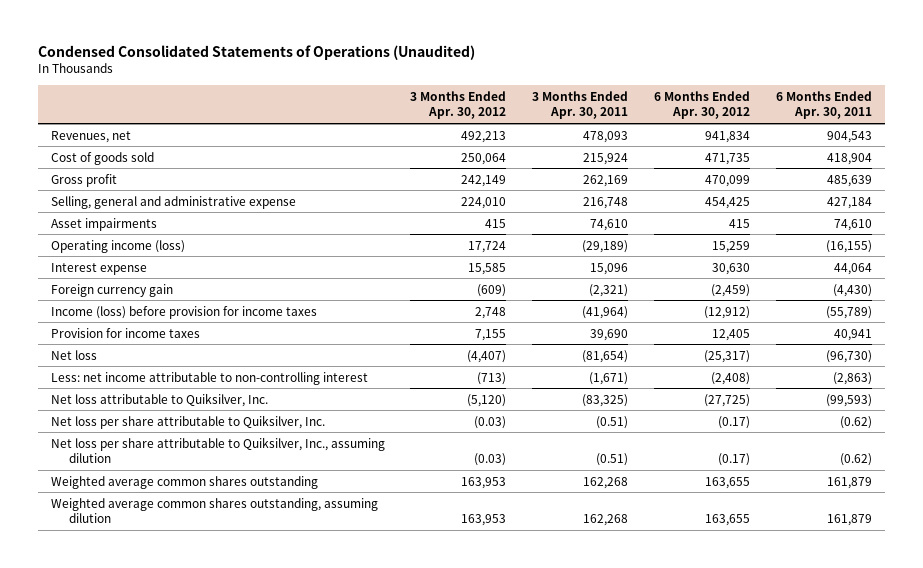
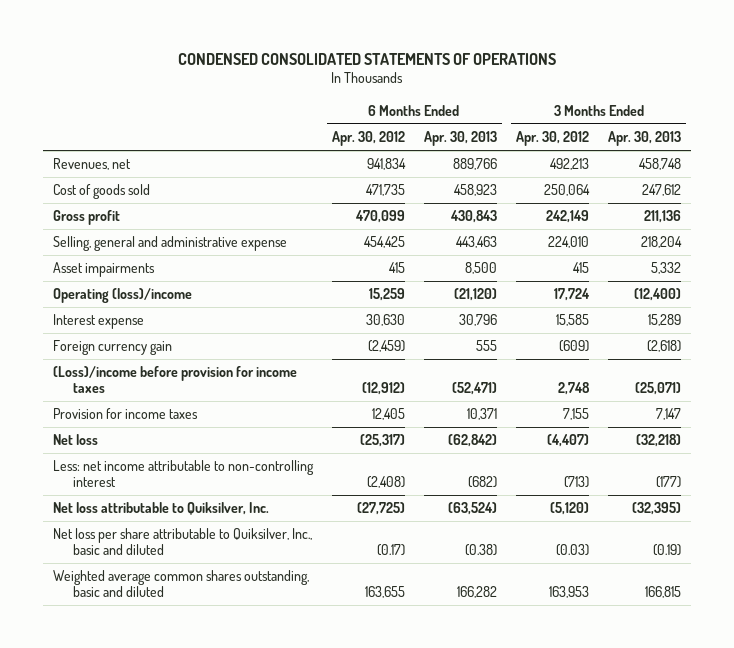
- Condensed Consolidated Statements of Operations (Unaudited)
+ CONDENSED CONSOLIDATED STATEMENTS OF OPERATIONS
- | 3 Months Ended Apr. 30, 2012 | 3 Months Ended Apr. 30, 2011 | 6 Months Ended Apr. 30, 2012 | 6 Months Ended Apr. 30, 2011
+ | 6 Months Ended Apr. 30, 2012 | 6 Months Ended Apr. 30, 2013 | 3 Months Ended Apr. 30, 2012 | 3 Months Ended Apr. 30, 2013
- Operating income (loss) | 17,724 | (29,189) | 15,259 | (16,155)
+ Operating (loss)/income | 15,259 | (21,120) | 17,724 | (12,400)
- Income (loss) before provision for income taxes | 2,748 | (41,964) | (12,912) | (55,789)
+ (Loss)/income before provision for income taxes | (12,912) | (52,471) | 2,748 | (25,071)
- Net loss per share attributable to Quiksilver, Inc. | (0.03) | (0.51) | (0.17) | (0.62)
- Net loss per share attributable to Quiksilver, Inc., assuming dilution | (0.03) | (0.51) | (0.17) | (0.62)
- Weighted average common shares outstanding | 163,953 | 162,268 | 163,655 | 161,879
- Weighted average common shares outstanding, assuming dilution | 163,953 | 162,268 | 163,655 | 161,879
+ Net loss per share attributable to Quiksilver, Inc., basic and diluted | (0.17) | (0.38) | (0.03) | (0.19)
+ Weighted average common shares outstanding, basic and diluted | 163,655 | 166,282 | 163,953 | 166,815

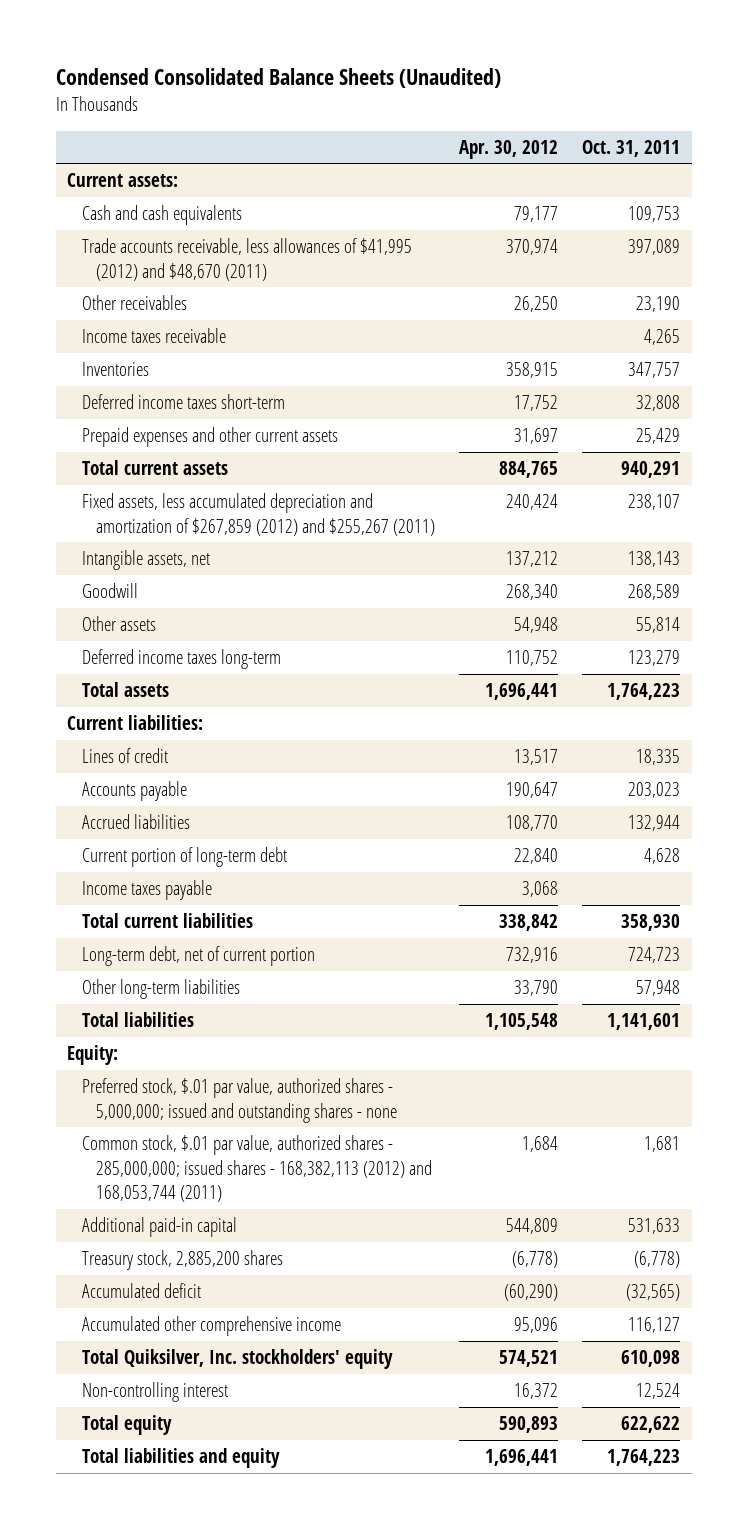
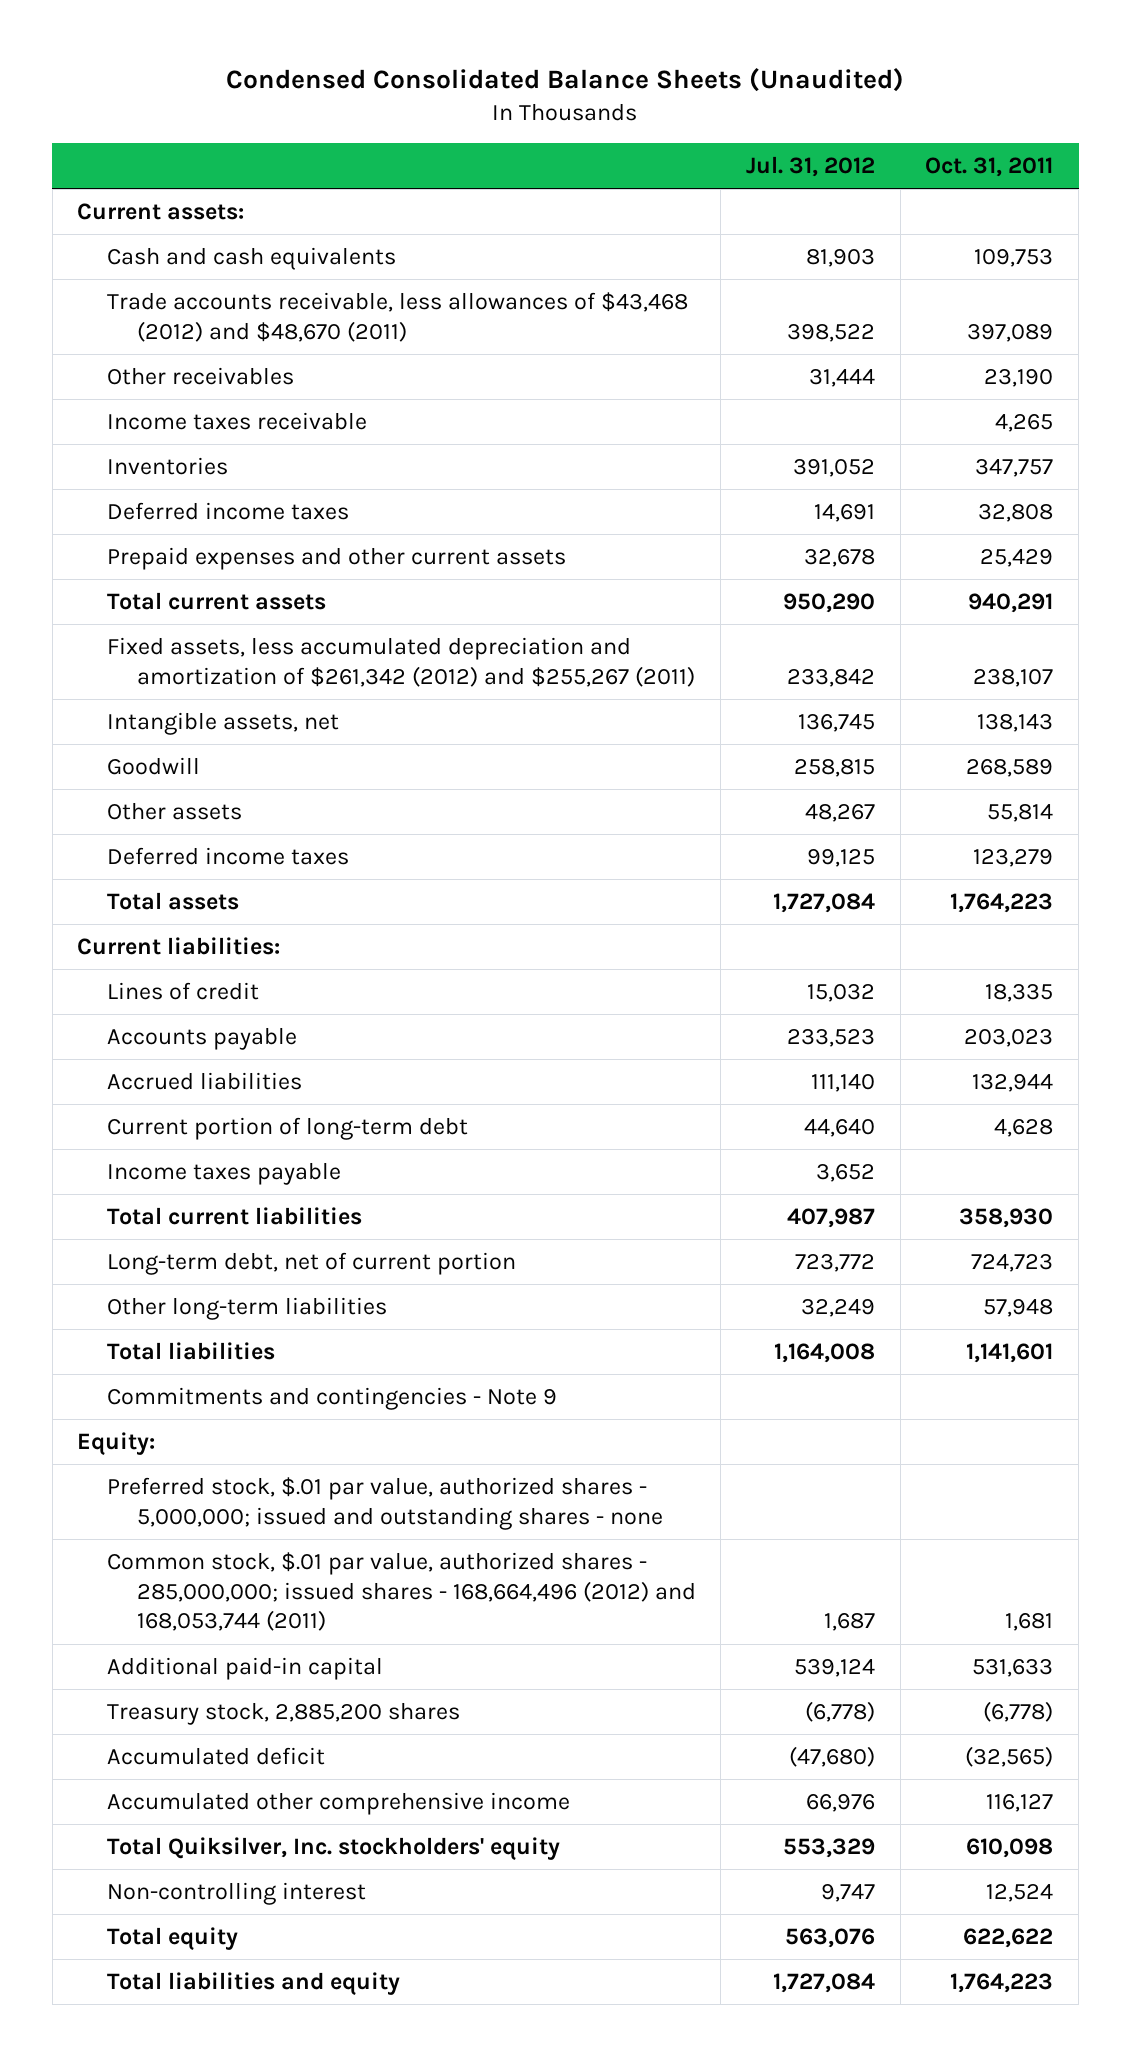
- | Apr. 30, 2012 | Oct. 31, 2011
+ | Jul. 31, 2012 | Oct. 31, 2011
- Trade accounts receivable, less allowances of $41,995 (2012) and $48,670 (2011) | 370,974 | 397,089
+ Trade accounts receivable, less allowances of $43,468 (2012) and $48,670 (2011) | 398,522 | 397,089
- Deferred income taxes short-term | 17,752 | 32,808
+ Deferred income taxes | 14,691 | 32,808
- Fixed assets, less accumulated depreciation and amortization of $267,859 (2012) and $255,267 (2011) | 240,424 | 238,107
+ Fixed assets, less accumulated depreciation and amortization of $261,342 (2012) and $255,267 (2011) | 233,842 | 238,107
- Deferred income taxes long-term | 110,752 | 123,279
+ Deferred income taxes | 99,125 | 123,279
+ Commitments and contingencies - Note 9
- Common stock, $.01 par value, authorized shares - 285,000,000; issued shares - 168,382,113 (2012) and 168,053,744 (2011) | 1,684 | 1,681
+ Common stock, $.01 par value, authorized shares - 285,000,000; issued shares - 168,664,496 (2012) and 168,053,744 (2011) | 1,687 | 1,681

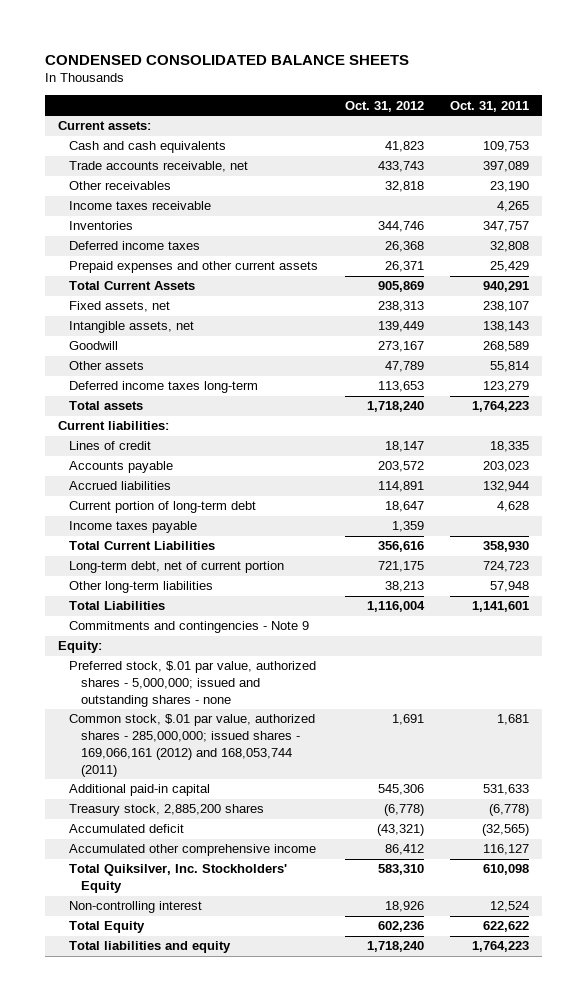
- Condensed Consolidated Balance Sheets (Unaudited)
+ CONDENSED CONSOLIDATED BALANCE SHEETS
- | Jul. 31, 2012 | Oct. 31, 2011
+ | Oct. 31, 2012 | Oct. 31, 2011
- Trade accounts receivable, less allowances of $43,468 (2012) and $48,670 (2011) | 398,522 | 397,089
+ Trade accounts receivable, net | 433,743 | 397,089
- Total current assets | 950,290 | 940,291
- Fixed assets, less accumulated depreciation and amortization of $261,342 (2012) and $255,267 (2011) | 233,842 | 238,107
+ Total Current Assets | 905,869 | 940,291
+ Fixed assets, net | 238,313 | 238,107
- Deferred income taxes | 99,125 | 123,279
+ Deferred income taxes long-term | 113,653 | 123,279
- Total current liabilities | 407,987 | 358,930
+ Total Current Liabilities | 356,616 | 358,930
- Total liabilities | 1,164,008 | 1,141,601
+ Total Liabilities | 1,116,004 | 1,141,601
- Common stock, $.01 par value, authorized shares - 285,000,000; issued shares - 168,664,496 (2012) and 168,053,744 (2011) | 1,687 | 1,681
+ Common stock, $.01 par value, authorized shares - 285,000,000; issued shares - 169,066,161 (2012) and 168,053,744 (2011) | 1,691 | 1,681
- Total Quiksilver, Inc. stockholders' equity | 553,329 | 610,098
+ Total Quiksilver, Inc. Stockholders' Equity | 583,310 | 610,098
- Total equity | 563,076 | 622,622
+ Total Equity | 602,236 | 622,622

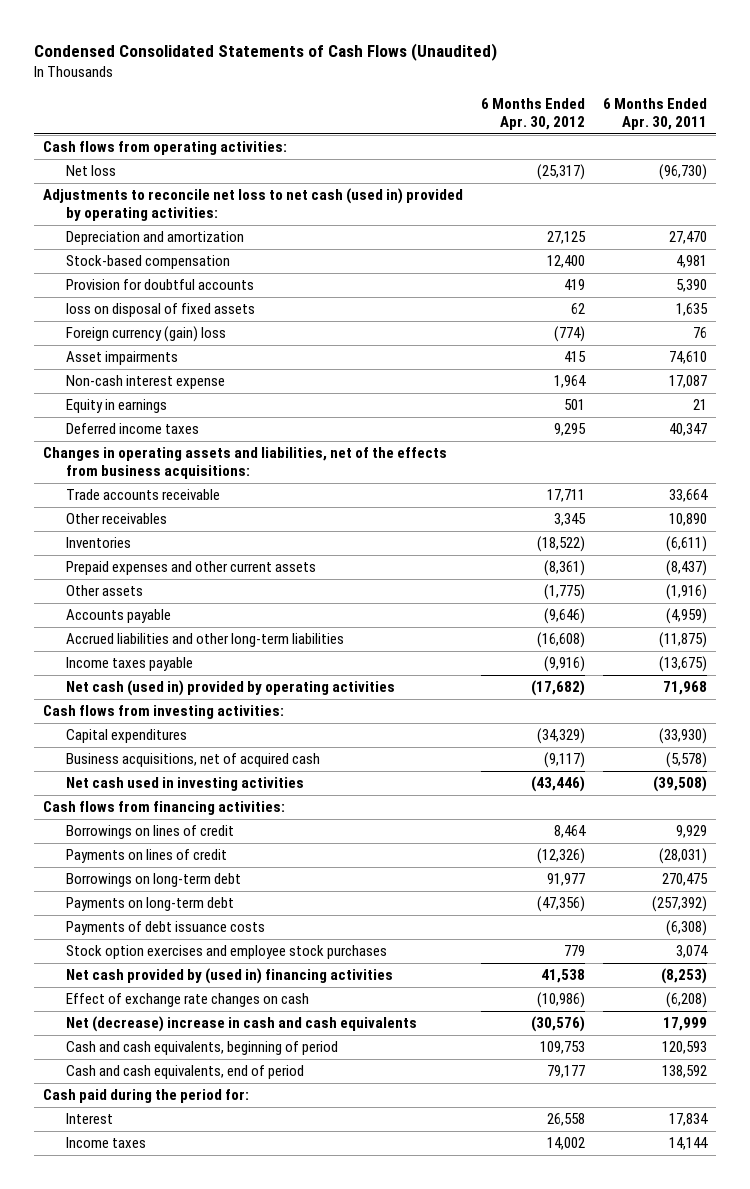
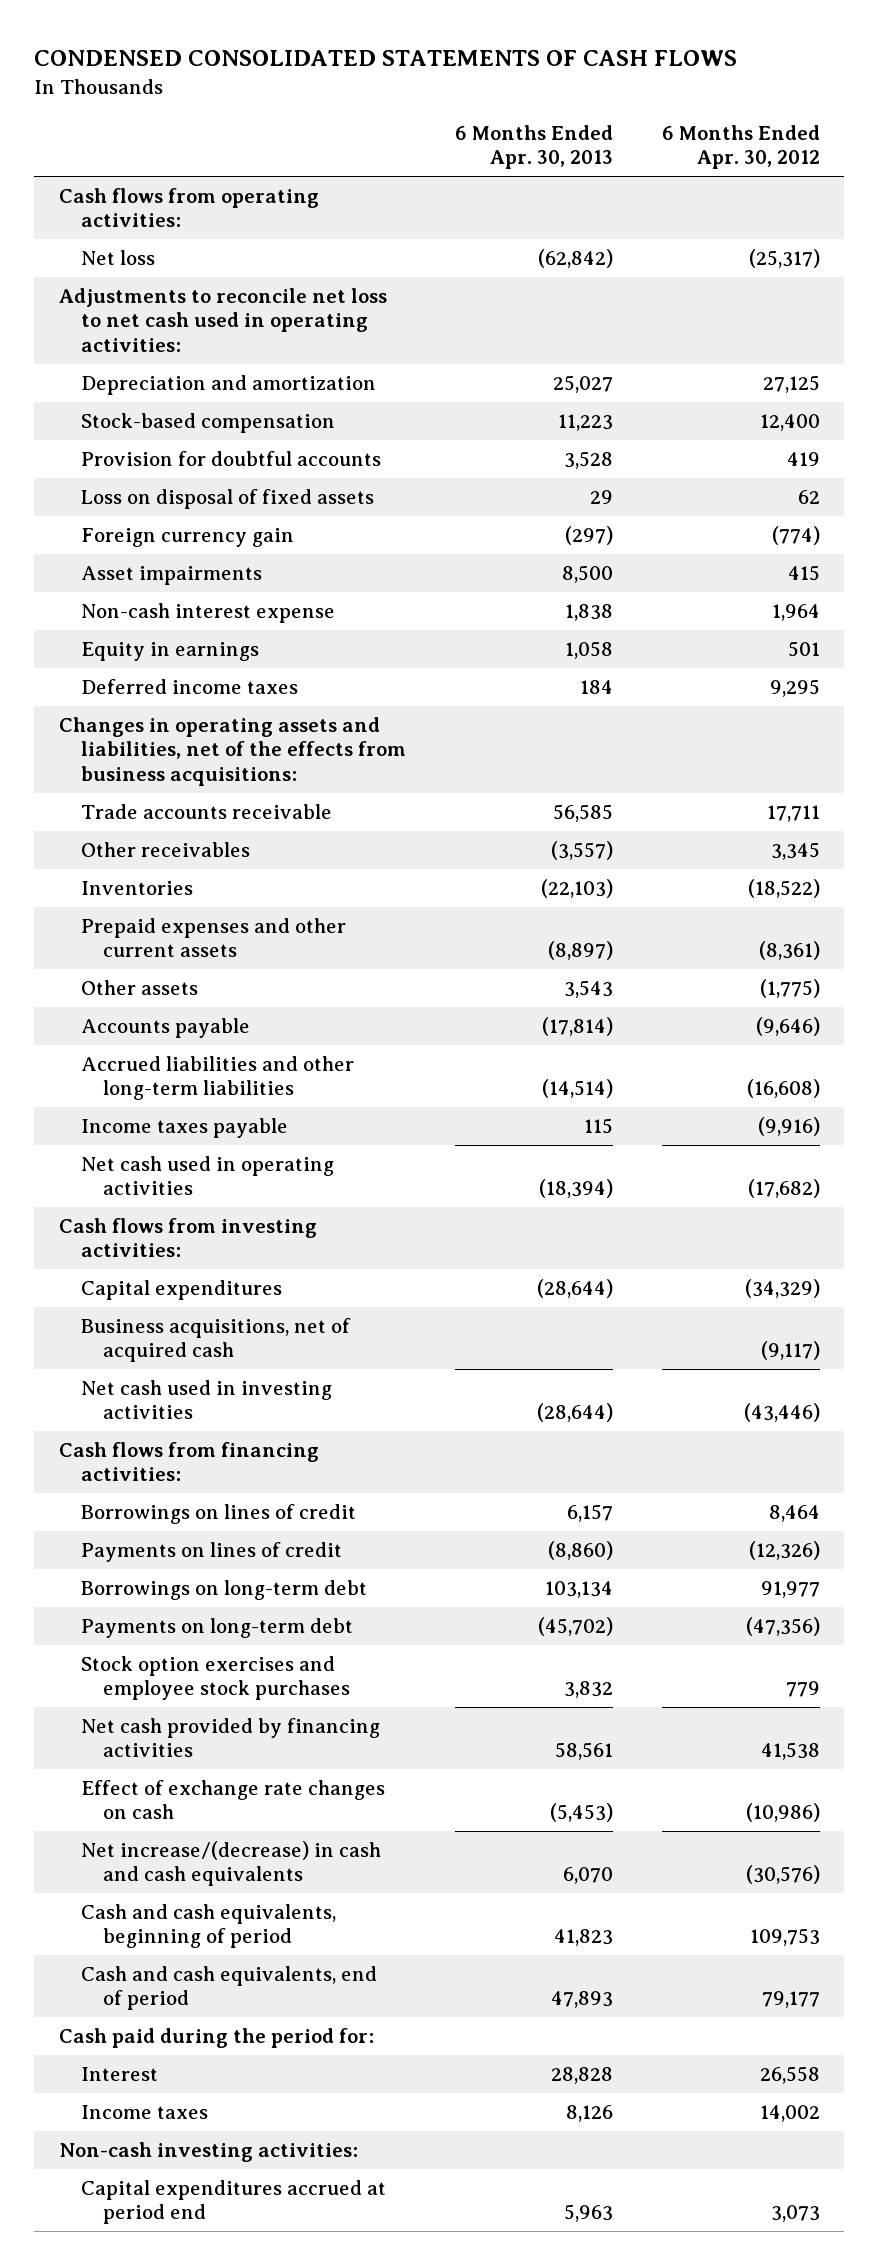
- Condensed Consolidated Statements of Cash Flows (Unaudited)
+ CONDENSED CONSOLIDATED STATEMENTS OF CASH FLOWS
- | 6 Months Ended Apr. 30, 2012 | 6 Months Ended Apr. 30, 2011
+ | 6 Months Ended Apr. 30, 2013 | 6 Months Ended Apr. 30, 2012
- Adjustments to reconcile net loss to net cash (used in) provided by operating activities:
+ Adjustments to reconcile net loss to net cash used in operating activities:
- loss on disposal of fixed assets | 62 | 1,635
- Foreign currency (gain) loss | (774) | 76
+ Loss on disposal of fixed assets | 29 | 62
+ Foreign currency gain | (297) | (774)
- Net cash (used in) provided by operating activities | (17,682) | 71,968
+ Net cash used in operating activities | (18,394) | (17,682)
- Payments of debt issuance costs | | (6,308)
- Net cash provided by (used in) financing activities | 41,538 | (8,253)
+ Net cash provided by financing activities | 58,561 | 41,538
- Net (decrease) increase in cash and cash equivalents | (30,576) | 17,999
+ Net increase/(decrease) in cash and cash equivalents | 6,070 | (30,576)
+ Non-cash investing activities:
+ Capital expenditures accrued at period end | 5,963 | 3,073

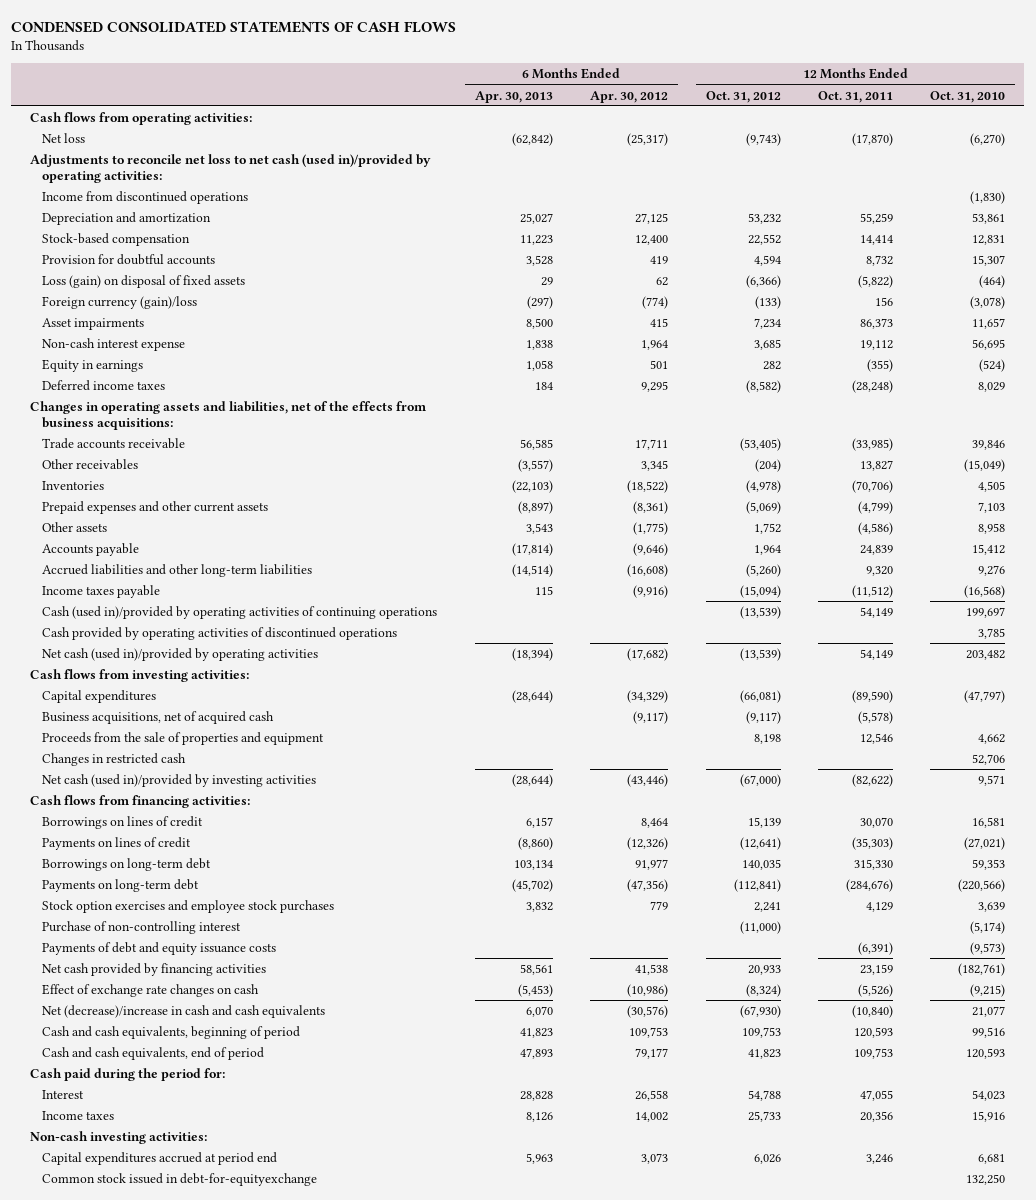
- | 6 Months Ended Apr. 30, 2013 | 6 Months Ended Apr. 30, 2012
+ | 6 Months Ended Apr. 30, 2013 | 6 Months Ended Apr. 30, 2012 | 12 Months Ended Oct. 31, 2012 | 12 Months Ended Oct. 31, 2011 | 12 Months Ended Oct. 31, 2010
- Adjustments to reconcile net loss to net cash used in operating activities:
+ Adjustments to reconcile net loss to net cash (used in)/provided by operating activities:
+ Income from discontinued operations | | | | | (1,830)
- Loss on disposal of fixed assets | 29 | 62
- Foreign currency gain | (297) | (774)
+ Loss (gain) on disposal of fixed assets | 29 | 62 | (6,366) | (5,822) | (464)
+ Foreign currency (gain)/loss | (297) | (774) | (133) | 156 | (3,078)
- Net cash used in operating activities | (18,394) | (17,682)
+ Cash (used in)/provided by operating activities of continuing operations | | | (13,539) | 54,149 | 199,697
+ Cash provided by operating activities of discontinued operations | | | | | 3,785
+ Net cash (used in)/provided by operating activities | (18,394) | (17,682) | (13,539) | 54,149 | 203,482
- Net cash used in investing activities | (28,644) | (43,446)
+ Proceeds from the sale of properties and equipment | | | 8,198 | 12,546 | 4,662
+ Changes in restricted cash | | | | | 52,706
+ Net cash (used in)/provided by investing activities | (28,644) | (43,446) | (67,000) | (82,622) | 9,571
+ Purchase of non-controlling interest | | | (11,000) | | (5,174)
+ Payments of debt and equity issuance costs | | | | (6,391) | (9,573)
- Net increase/(decrease) in cash and cash equivalents | 6,070 | (30,576)
+ Net (decrease)/increase in cash and cash equivalents | 6,070 | (30,576) | (67,930) | (10,840) | 21,077
+ Common stock issued in debt-for-equityexchange | | | | | 132,250

